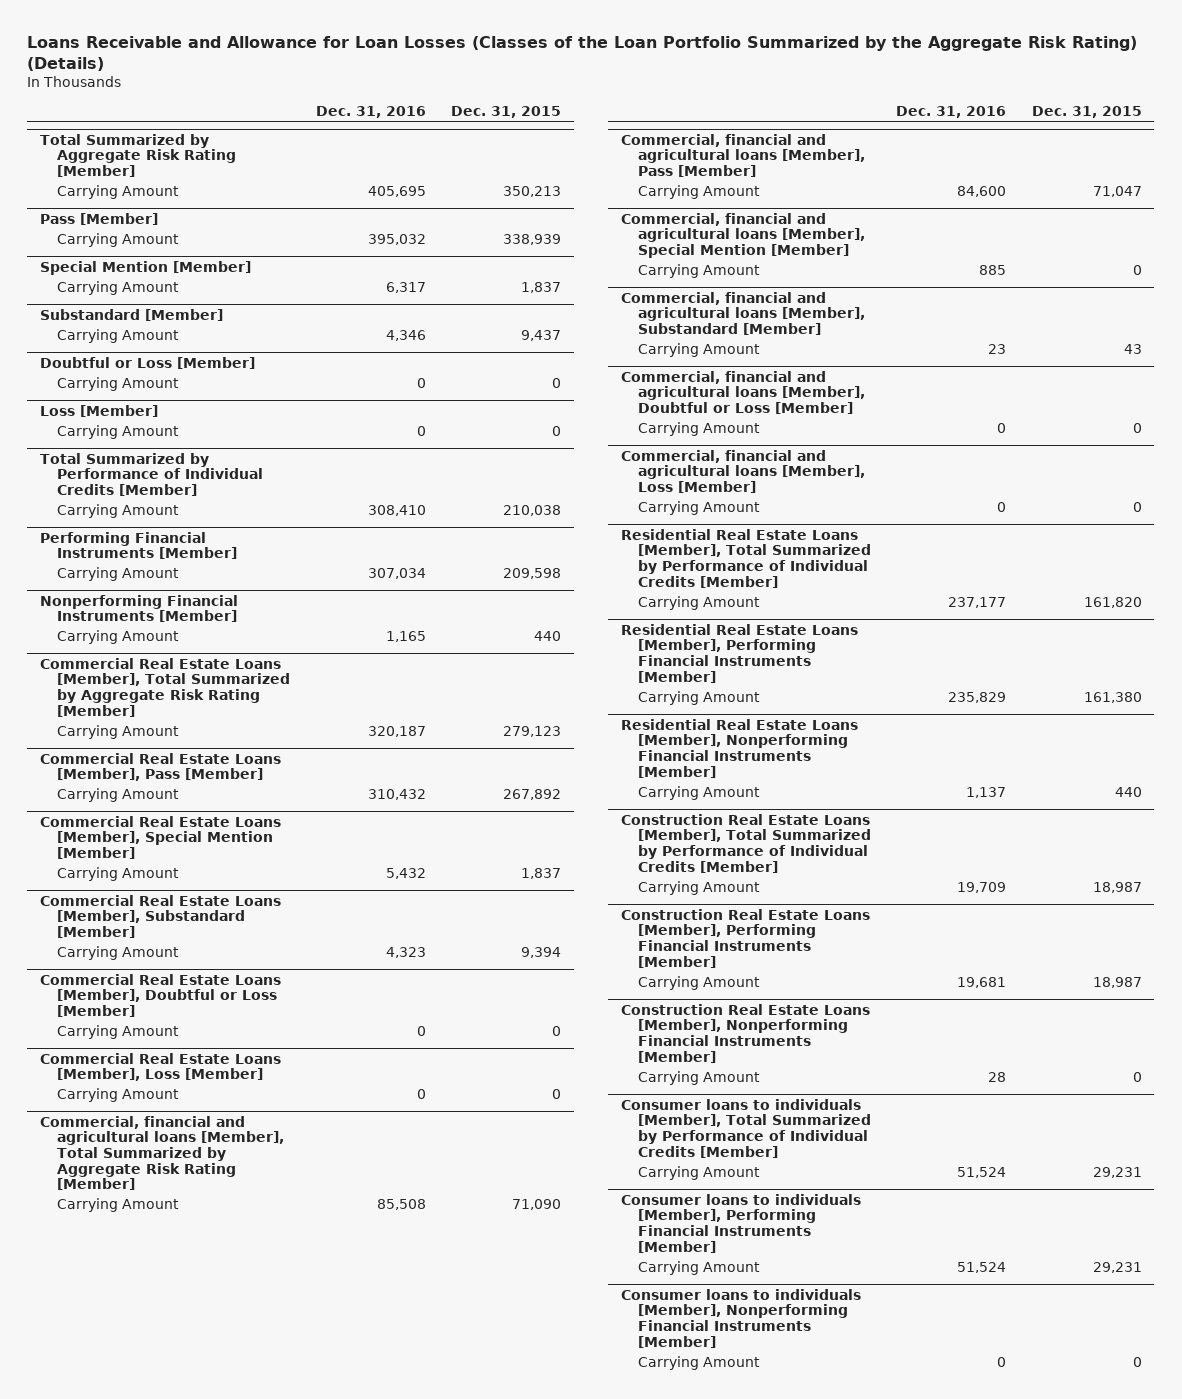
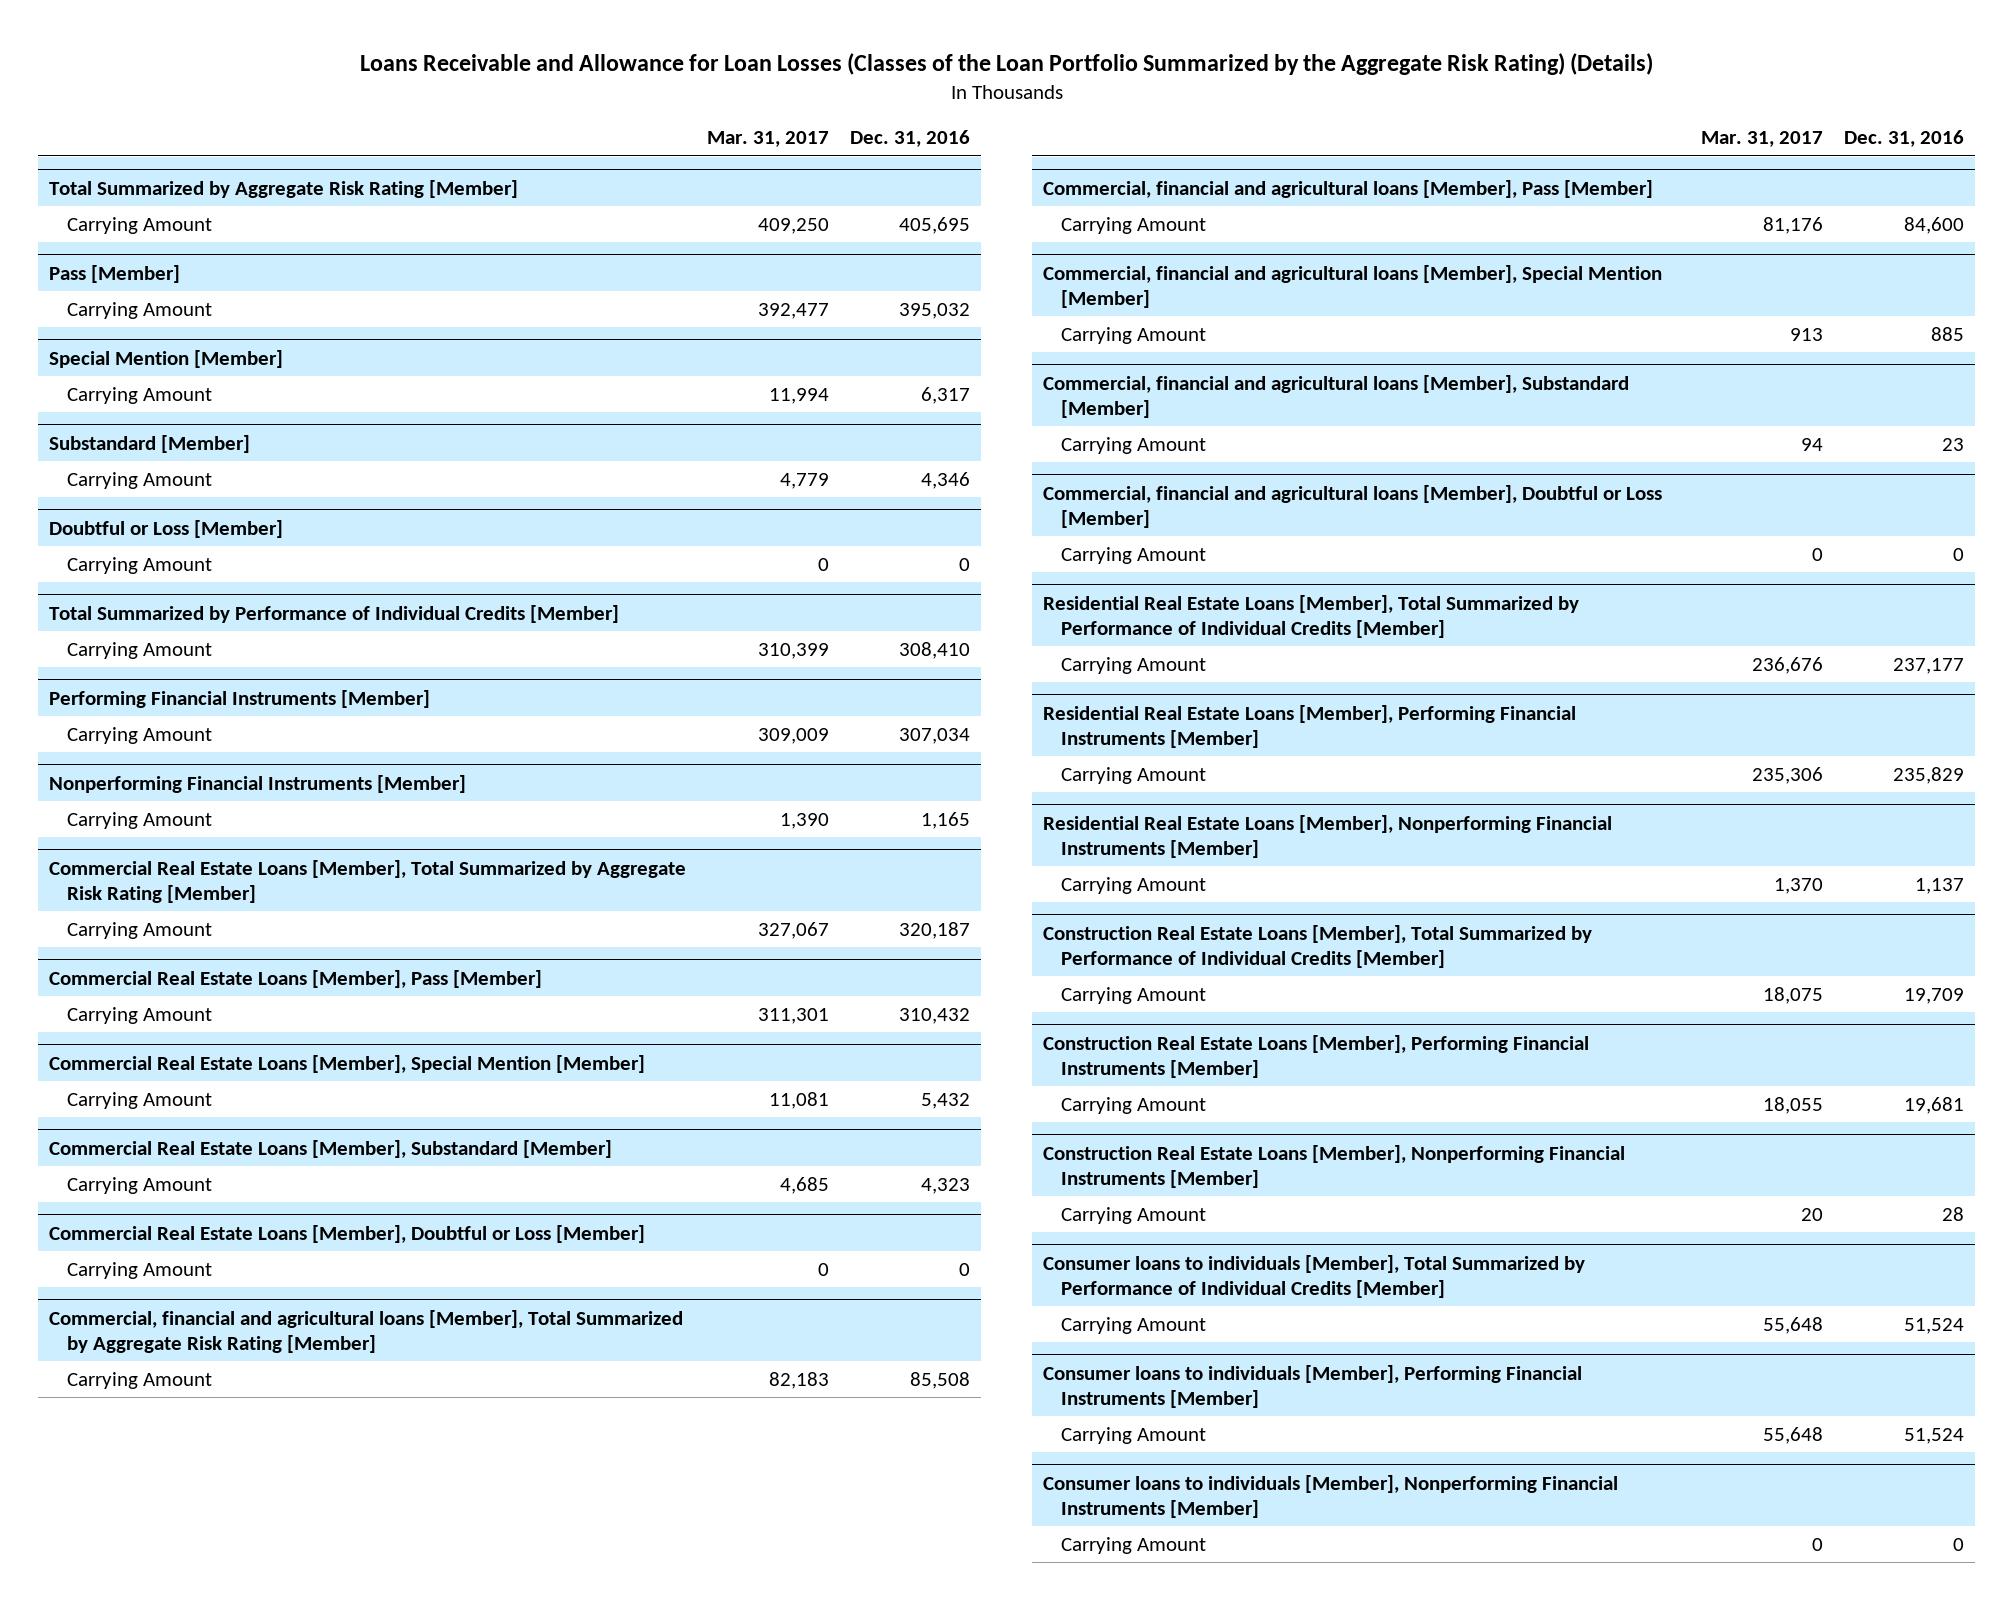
- | Dec. 31, 2016 | Dec. 31, 2015
+ | Mar. 31, 2017 | Dec. 31, 2016
- Loss [Member]
- Carrying Amount | 0 | 0
- Commercial Real Estate Loans [Member], Loss [Member]
- Carrying Amount | 0 | 0
- Commercial, financial and agricultural loans [Member], Loss [Member]
- Carrying Amount | 0 | 0

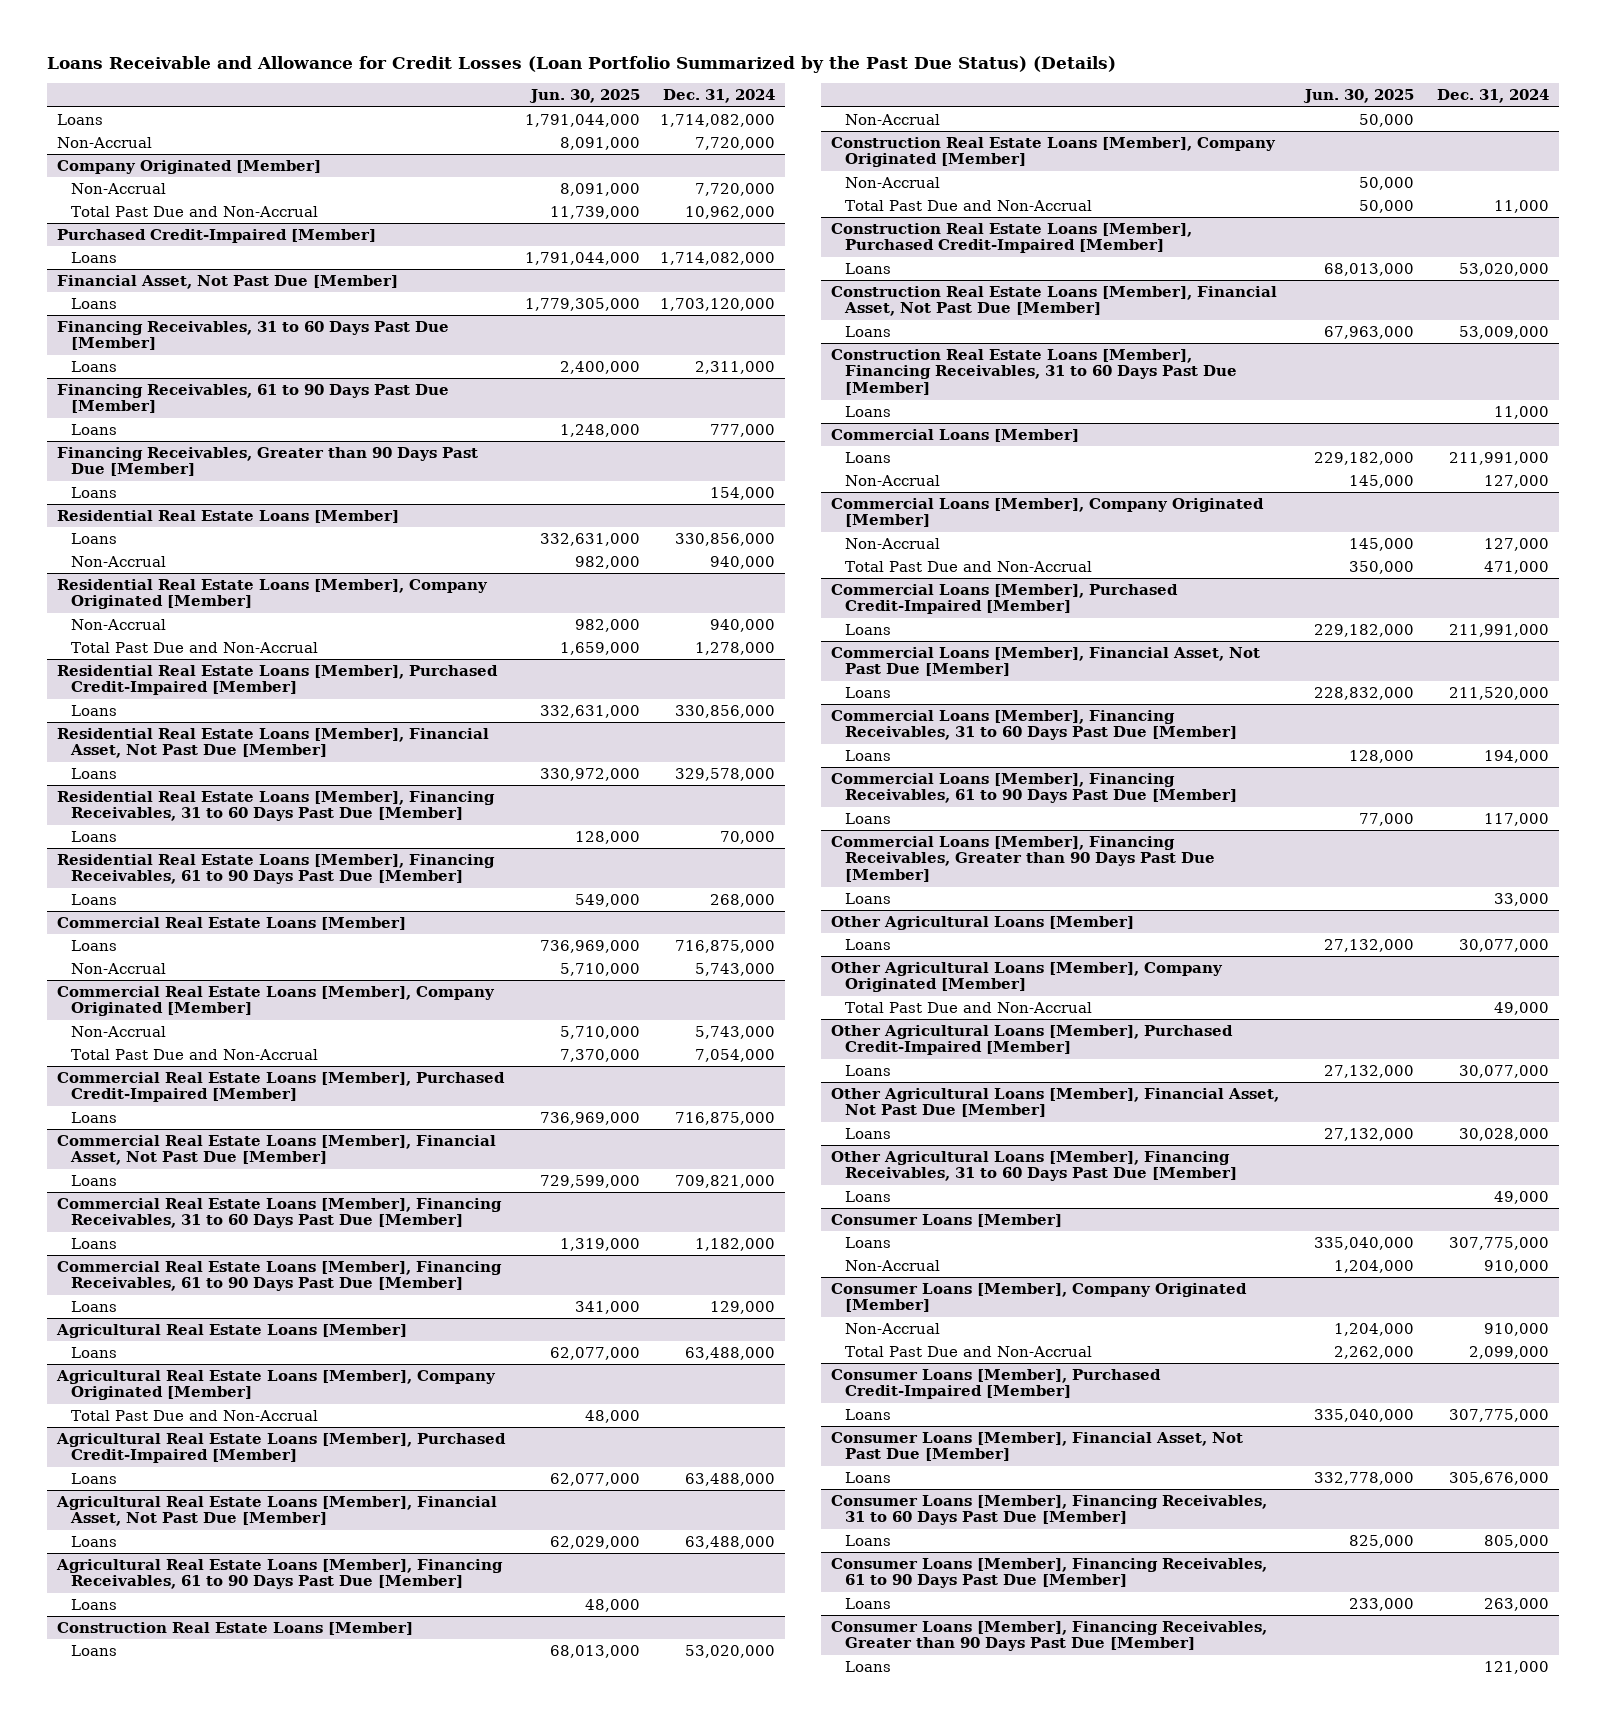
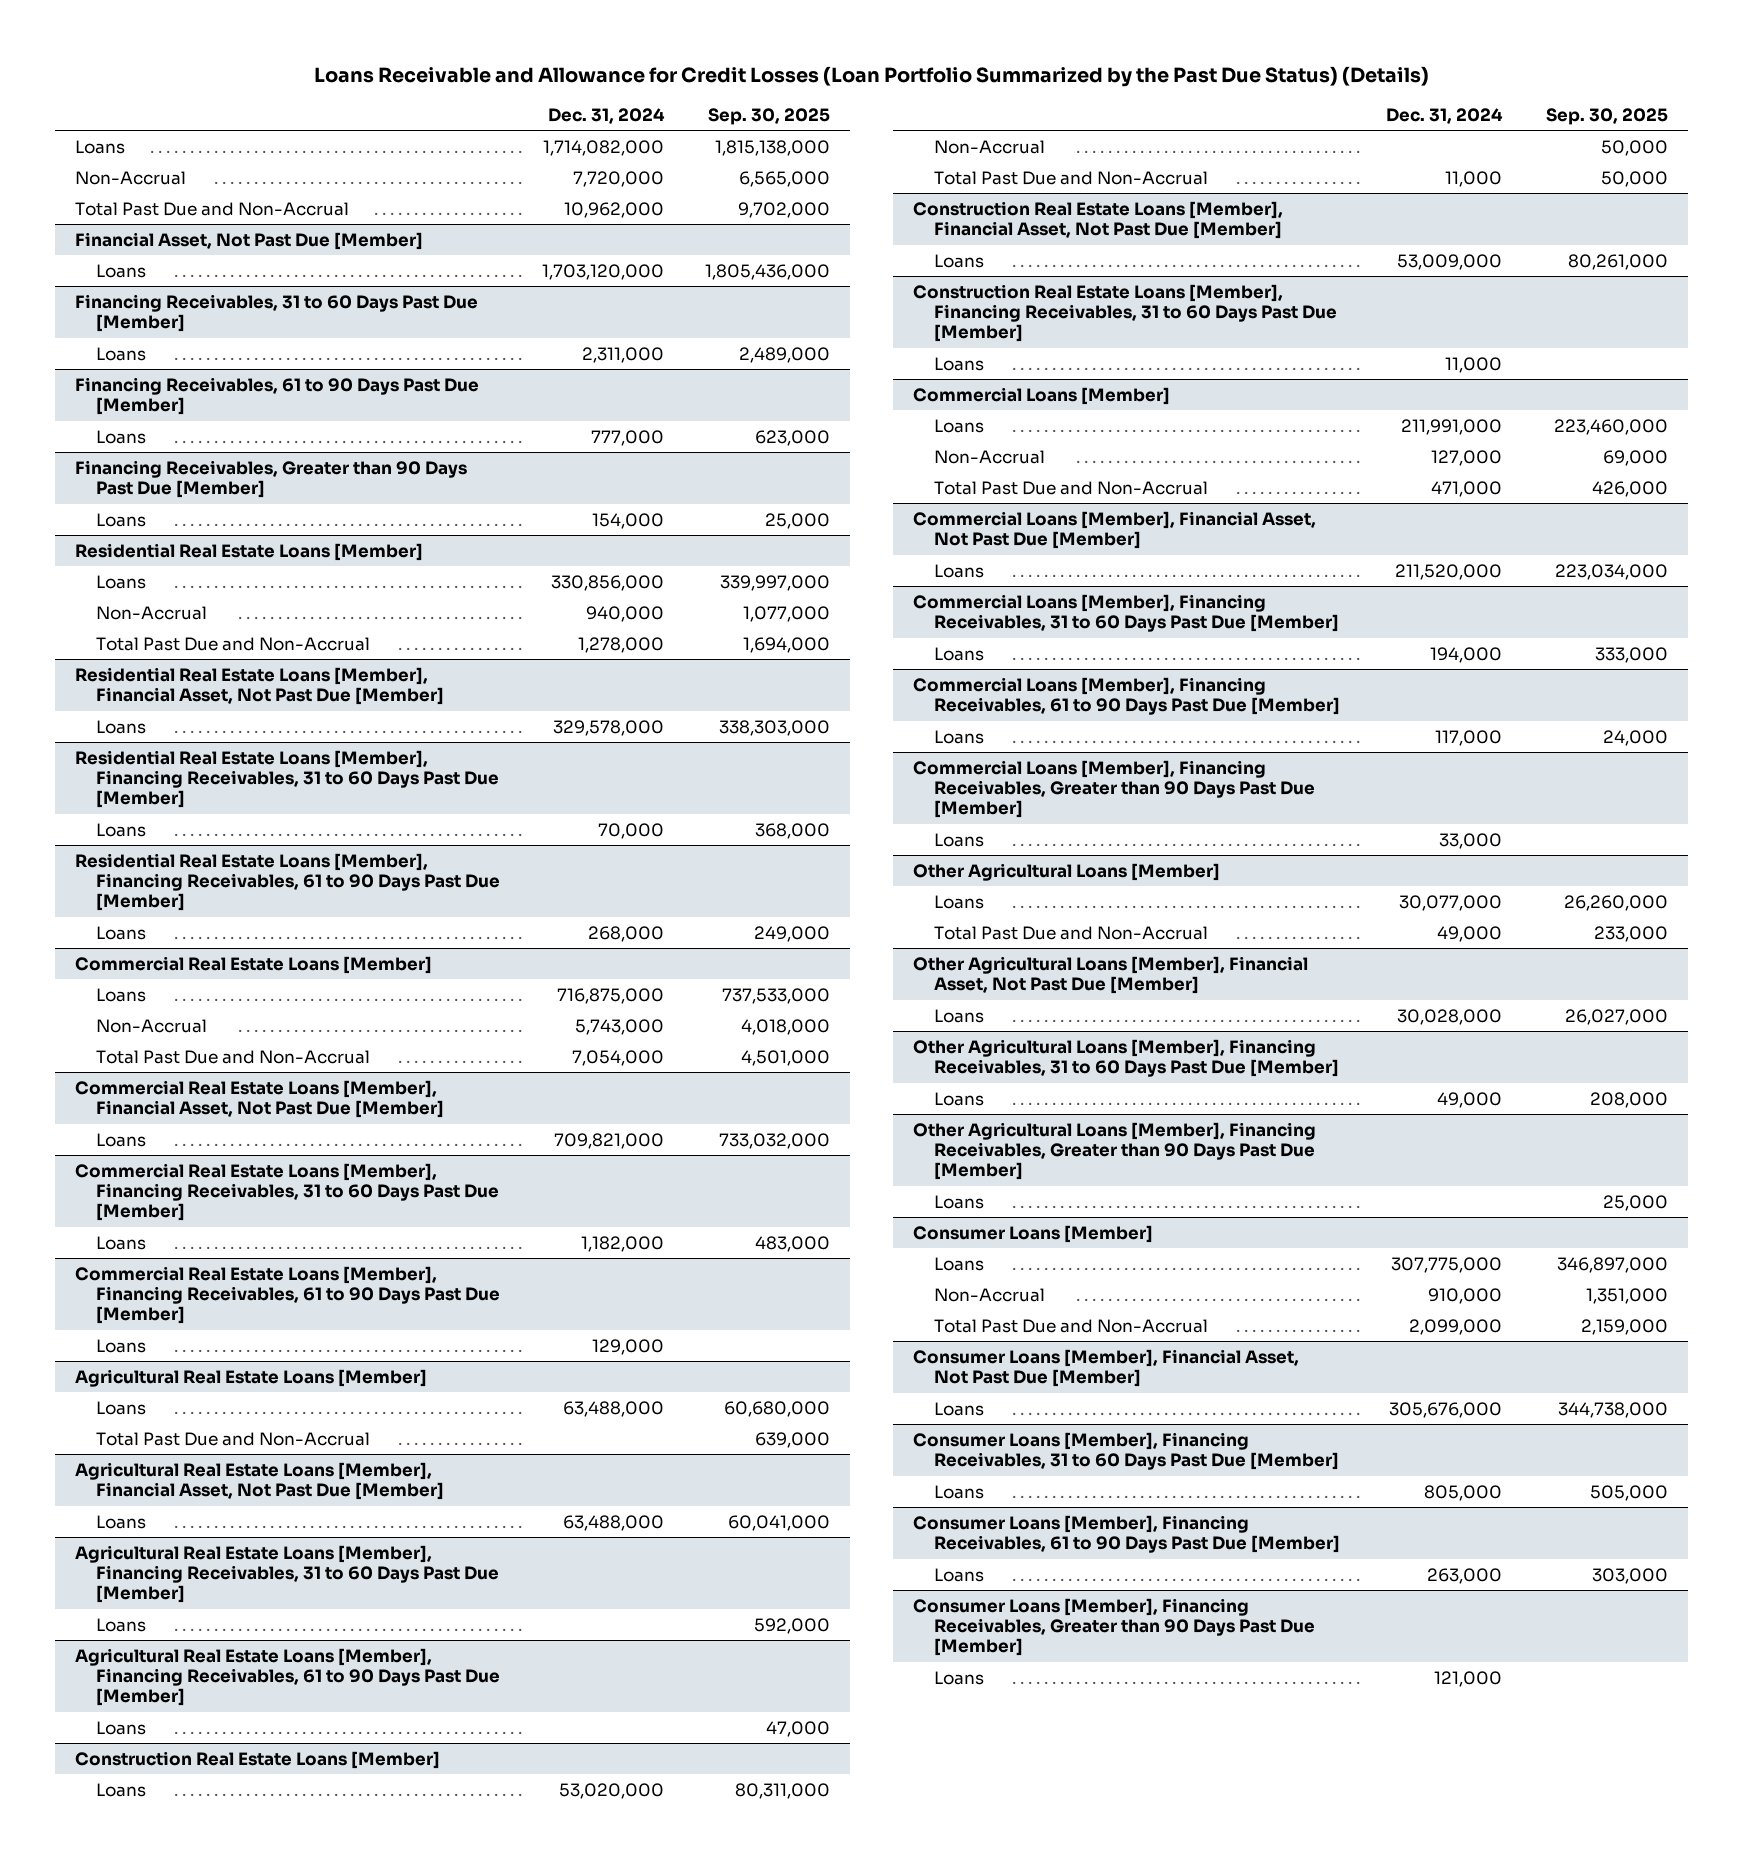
- | Jun. 30, 2025 | Dec. 31, 2024
+ | Dec. 31, 2024 | Sep. 30, 2025
- Company Originated [Member]
- Non-Accrual | 8,091,000 | 7,720,000
- Purchased Credit-Impaired [Member]
- Loans | 1,791,044,000 | 1,714,082,000
- Residential Real Estate Loans [Member], Company Originated [Member]
- Non-Accrual | 982,000 | 940,000
- Residential Real Estate Loans [Member], Purchased Credit-Impaired [Member]
- Loans | 332,631,000 | 330,856,000
- Commercial Real Estate Loans [Member], Company Originated [Member]
- Non-Accrual | 5,710,000 | 5,743,000
- Commercial Real Estate Loans [Member], Purchased Credit-Impaired [Member]
- Loans | 736,969,000 | 716,875,000
- Agricultural Real Estate Loans [Member], Company Originated [Member]
- Agricultural Real Estate Loans [Member], Purchased Credit-Impaired [Member]
- Loans | 62,077,000 | 63,488,000
+ Agricultural Real Estate Loans [Member], Financing Receivables, 31 to 60 Days Past Due [Member]
+ Loans | | 592,000
- Construction Real Estate Loans [Member], Company Originated [Member]
- Non-Accrual | 50,000 |
- Construction Real Estate Loans [Member], Purchased Credit-Impaired [Member]
- Loans | 68,013,000 | 53,020,000
- Commercial Loans [Member], Company Originated [Member]
- Non-Accrual | 145,000 | 127,000
- Commercial Loans [Member], Purchased Credit-Impaired [Member]
- Loans | 229,182,000 | 211,991,000
- Other Agricultural Loans [Member], Company Originated [Member]
- Other Agricultural Loans [Member], Purchased Credit-Impaired [Member]
- Loans | 27,132,000 | 30,077,000
+ Other Agricultural Loans [Member], Financing Receivables, Greater than 90 Days Past Due [Member]
+ Loans | | 25,000
- Consumer Loans [Member], Company Originated [Member]
- Non-Accrual | 1,204,000 | 910,000
- Consumer Loans [Member], Purchased Credit-Impaired [Member]
- Loans | 335,040,000 | 307,775,000

